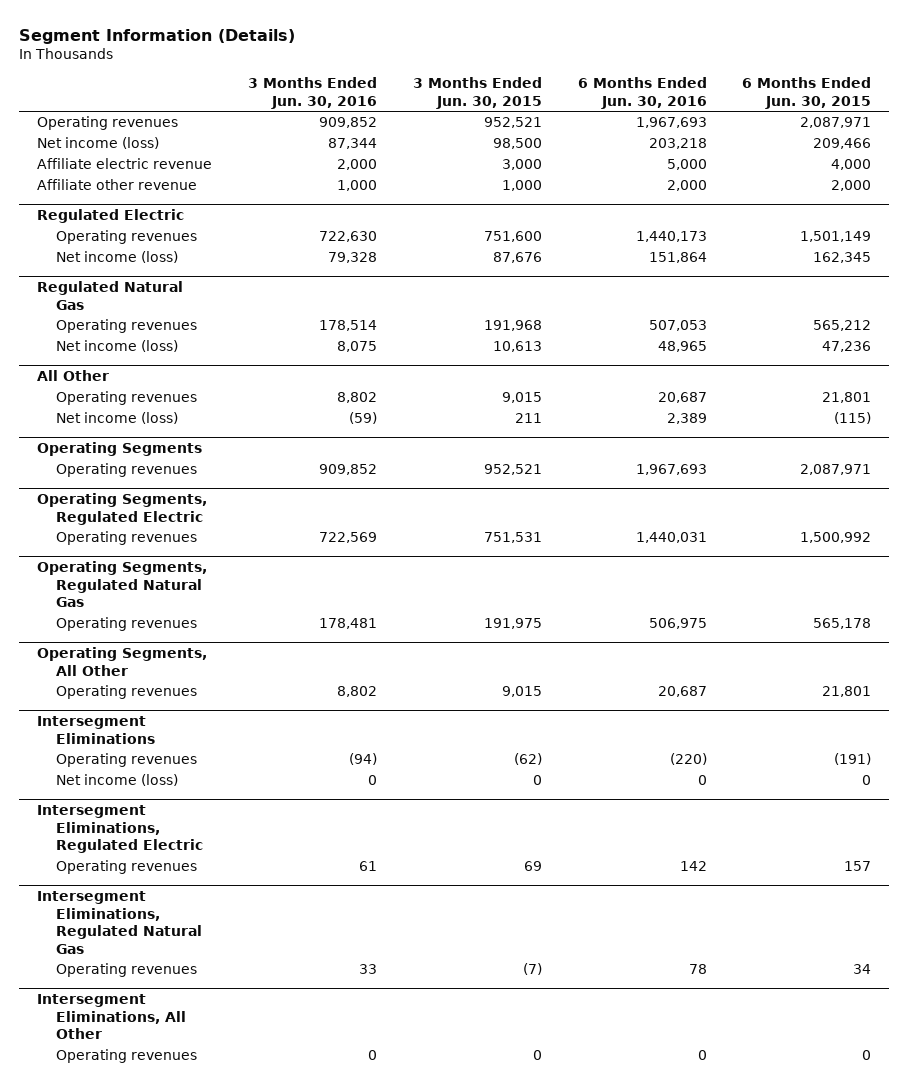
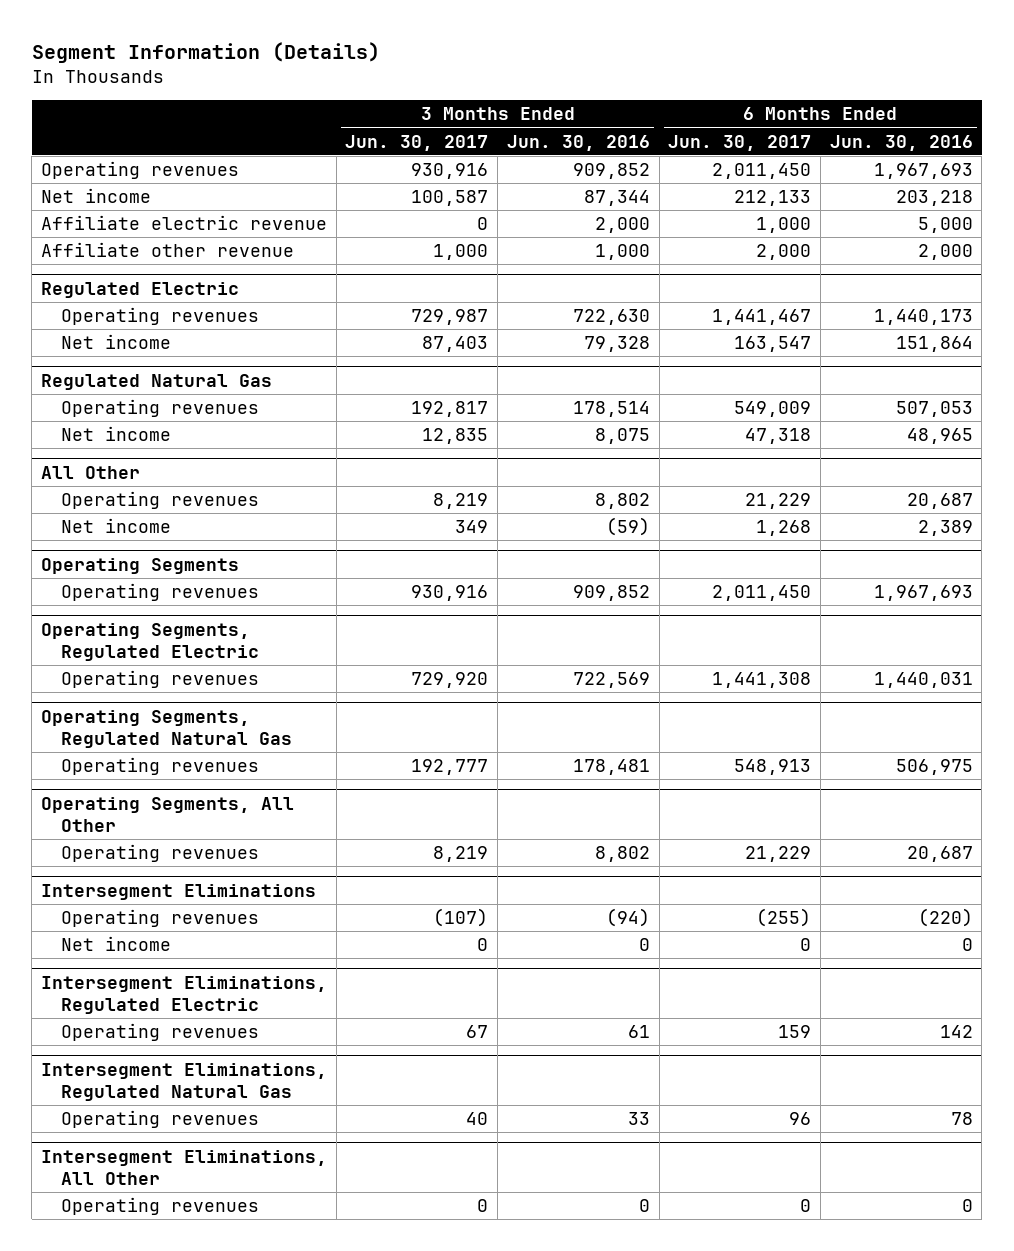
- | 3 Months Ended Jun. 30, 2016 | 3 Months Ended Jun. 30, 2015 | 6 Months Ended Jun. 30, 2016 | 6 Months Ended Jun. 30, 2015
+ | 3 Months Ended Jun. 30, 2017 | 3 Months Ended Jun. 30, 2016 | 6 Months Ended Jun. 30, 2017 | 6 Months Ended Jun. 30, 2016
- Net income (loss) | 87,344 | 98,500 | 203,218 | 209,466
+ Net income | 100,587 | 87,344 | 212,133 | 203,218
@ Regulated Electric
- Net income (loss) | 79,328 | 87,676 | 151,864 | 162,345
+ Net income | 87,403 | 79,328 | 163,547 | 151,864
@ Regulated Natural Gas
- Net income (loss) | 8,075 | 10,613 | 48,965 | 47,236
+ Net income | 12,835 | 8,075 | 47,318 | 48,965
@ All Other
- Net income (loss) | (59) | 211 | 2,389 | (115)
+ Net income | 349 | (59) | 1,268 | 2,389
@ Intersegment Eliminations
- Net income (loss) | 0 | 0 | 0 | 0
+ Net income | 0 | 0 | 0 | 0

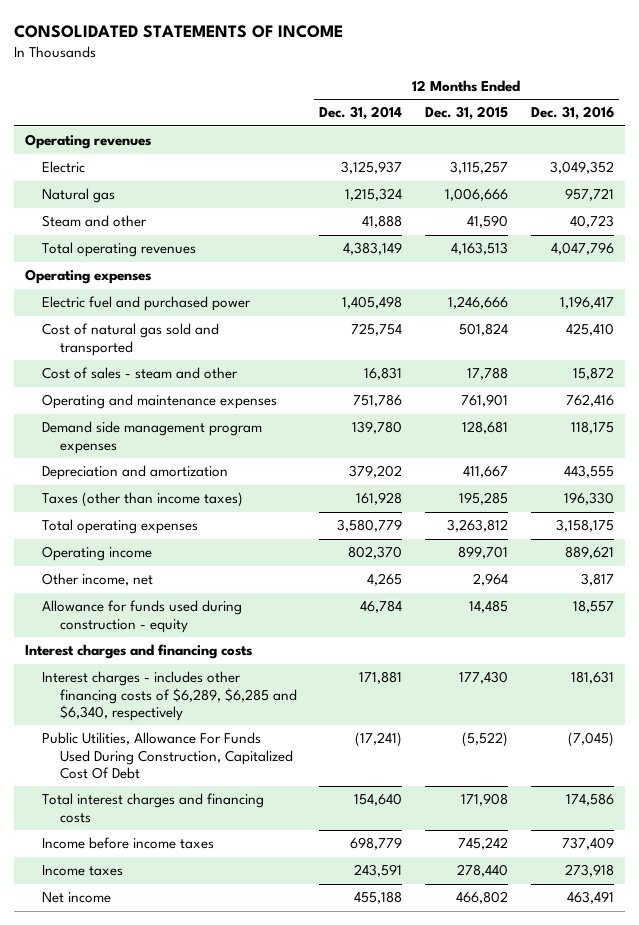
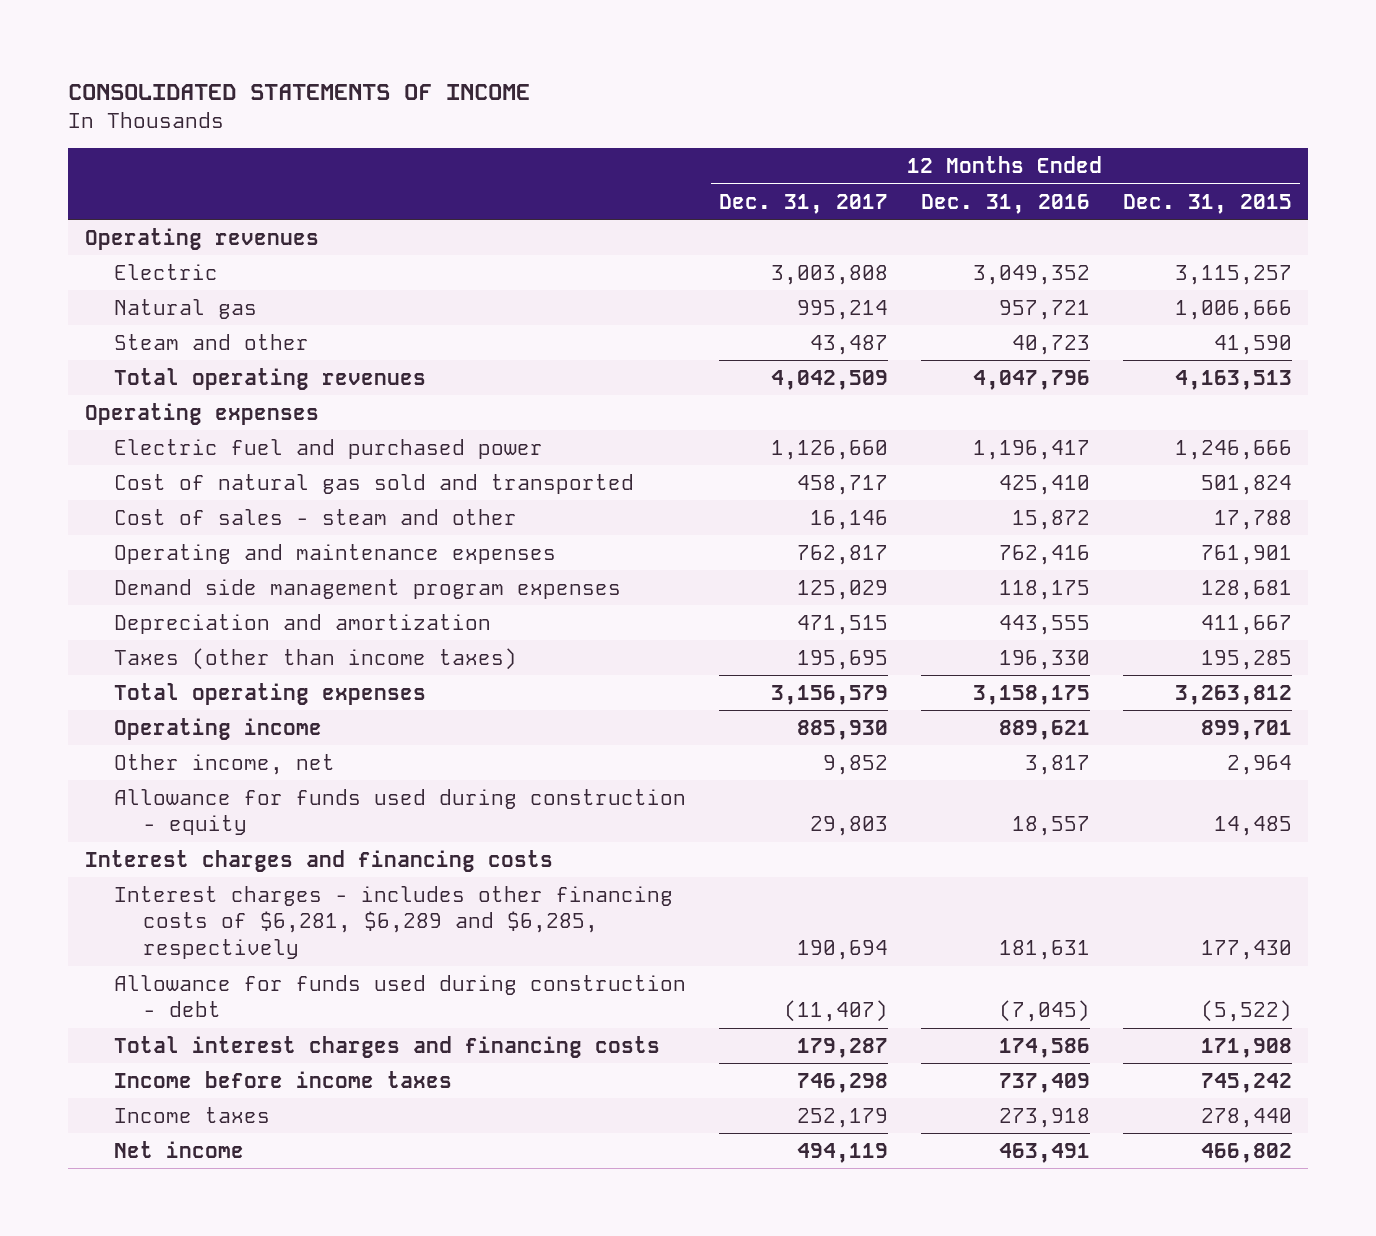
- | 12 Months Ended Dec. 31, 2014 | 12 Months Ended Dec. 31, 2015 | 12 Months Ended Dec. 31, 2016
+ | 12 Months Ended Dec. 31, 2017 | 12 Months Ended Dec. 31, 2016 | 12 Months Ended Dec. 31, 2015
- Interest charges - includes other financing costs of $6,289, $6,285 and $6,340, respectively | 171,881 | 177,430 | 181,631
- Public Utilities, Allowance For Funds Used During Construction, Capitalized Cost Of Debt | (17,241) | (5,522) | (7,045)
+ Interest charges - includes other financing costs of $6,281, $6,289 and $6,285, respectively | 190,694 | 181,631 | 177,430
+ Allowance for funds used during construction - debt | (11,407) | (7,045) | (5,522)

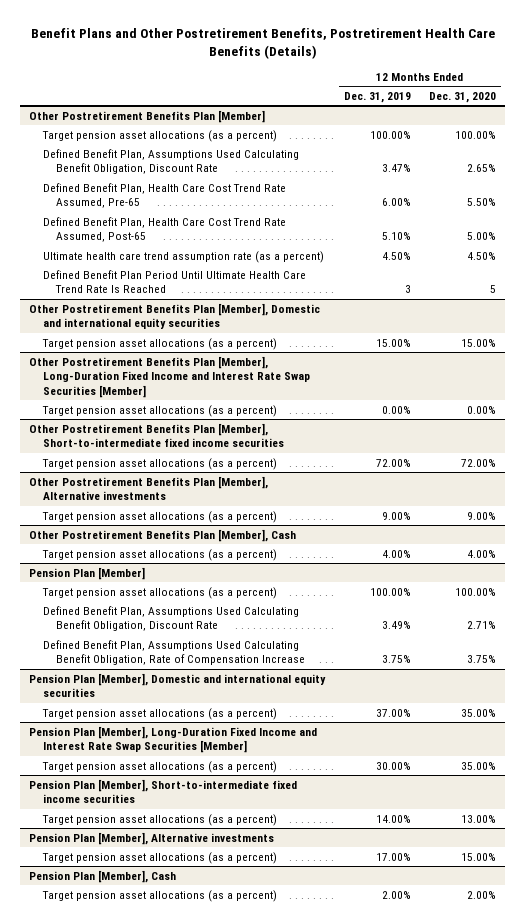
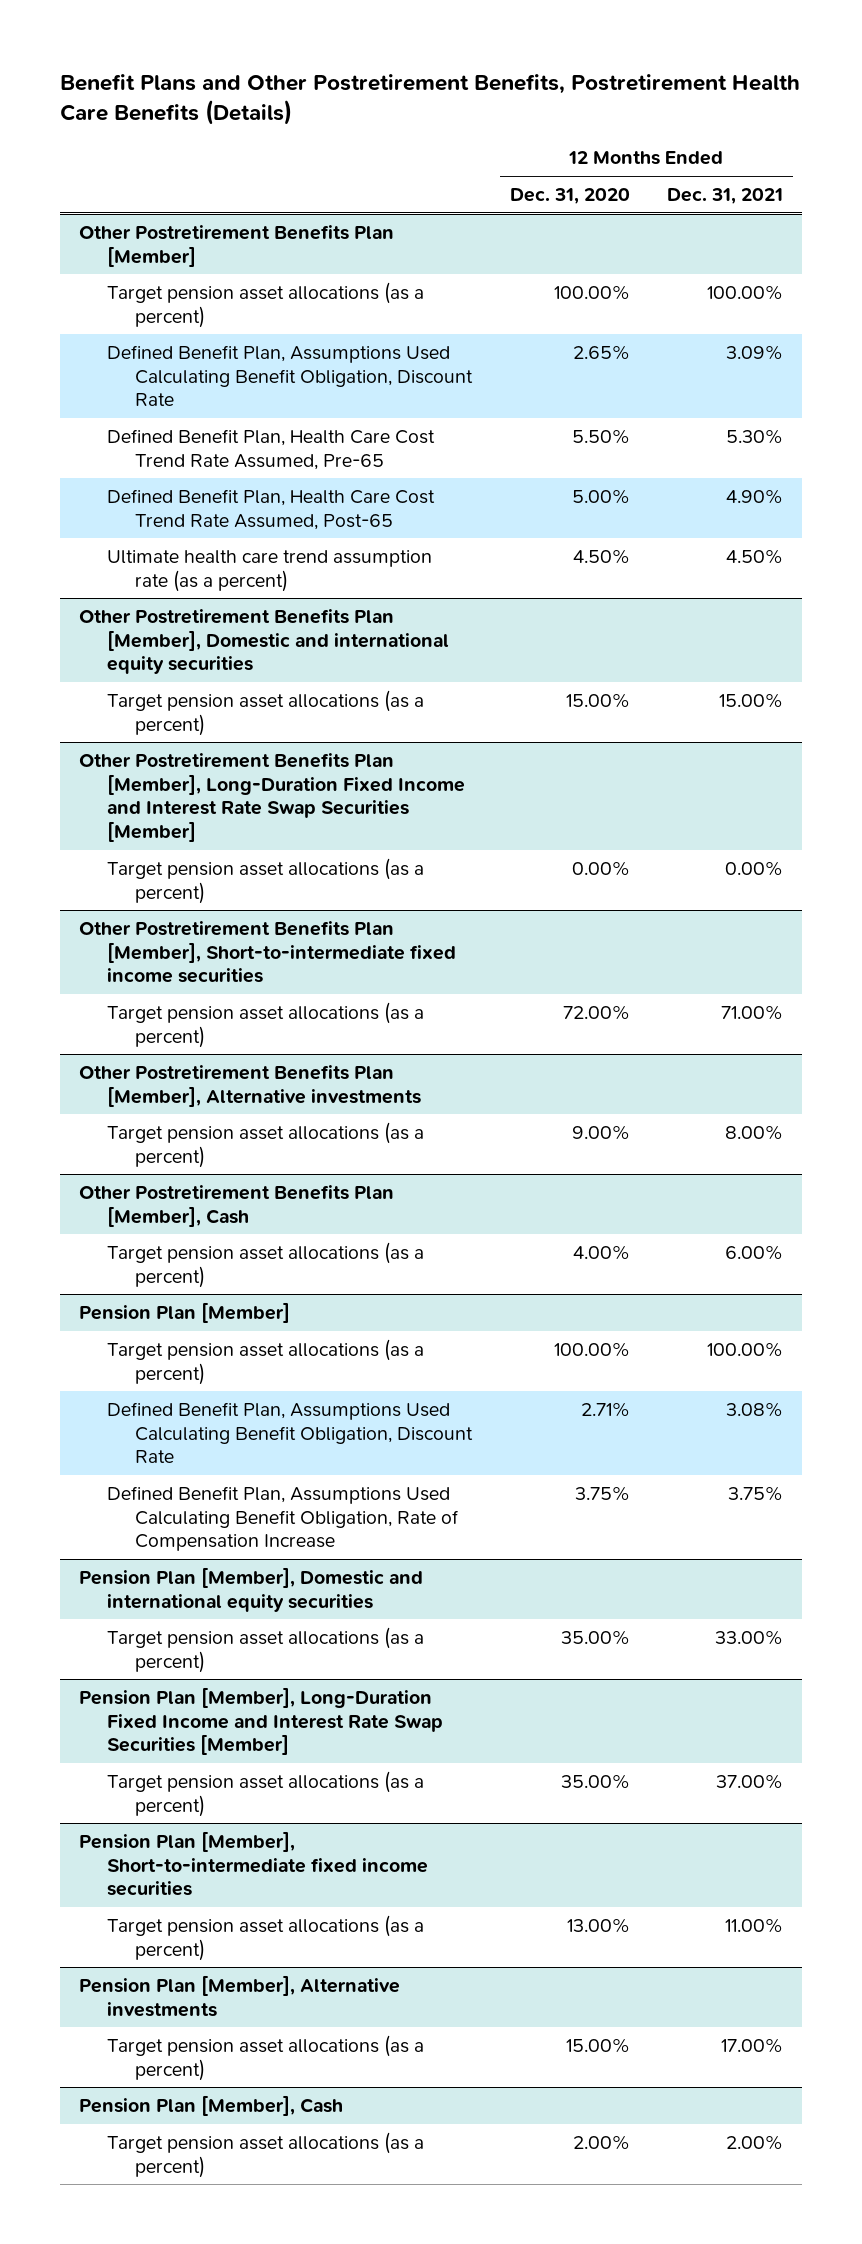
- | 12 Months Ended Dec. 31, 2019 | 12 Months Ended Dec. 31, 2020
+ | 12 Months Ended Dec. 31, 2020 | 12 Months Ended Dec. 31, 2021
@ Other Postretirement Benefits Plan [Member]
- Defined Benefit Plan Period Until Ultimate Health Care Trend Rate Is Reached | 3 | 5

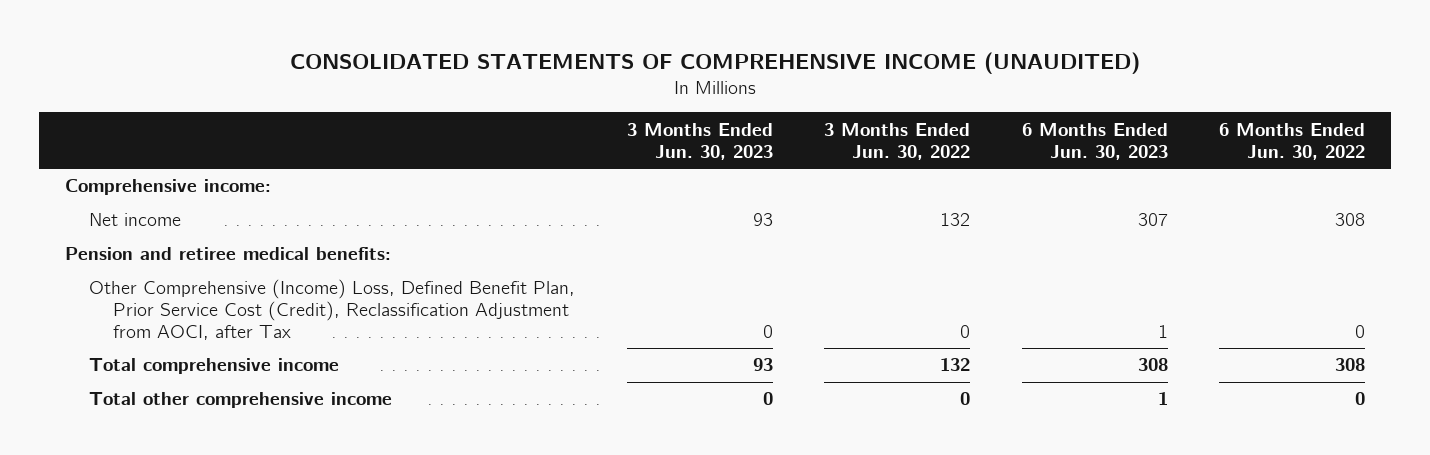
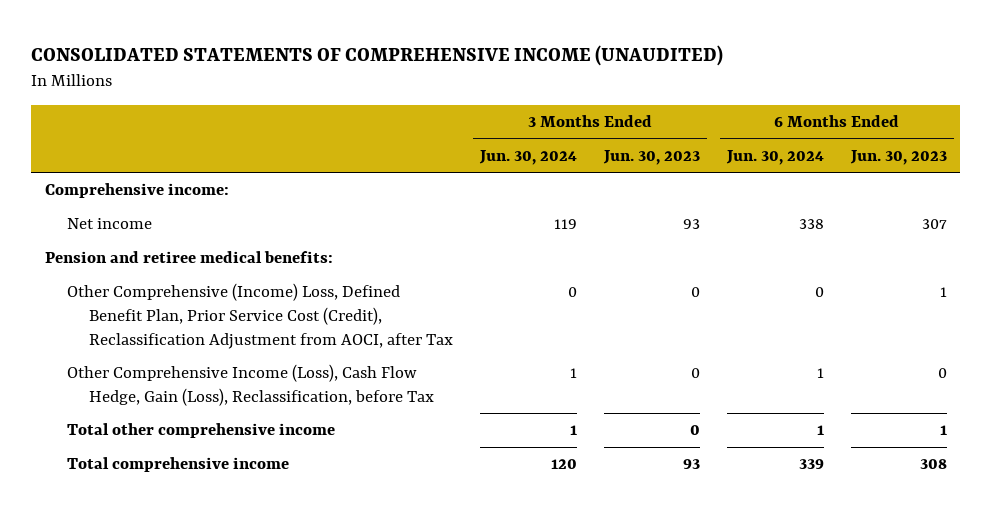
- | 3 Months Ended Jun. 30, 2023 | 3 Months Ended Jun. 30, 2022 | 6 Months Ended Jun. 30, 2023 | 6 Months Ended Jun. 30, 2022
+ | 3 Months Ended Jun. 30, 2024 | 3 Months Ended Jun. 30, 2023 | 6 Months Ended Jun. 30, 2024 | 6 Months Ended Jun. 30, 2023
+ Other Comprehensive Income (Loss), Cash Flow Hedge, Gain (Loss), Reclassification, before Tax | 1 | 0 | 1 | 0
moved down: Total comprehensive income | 120 | 93 | 339 | 308

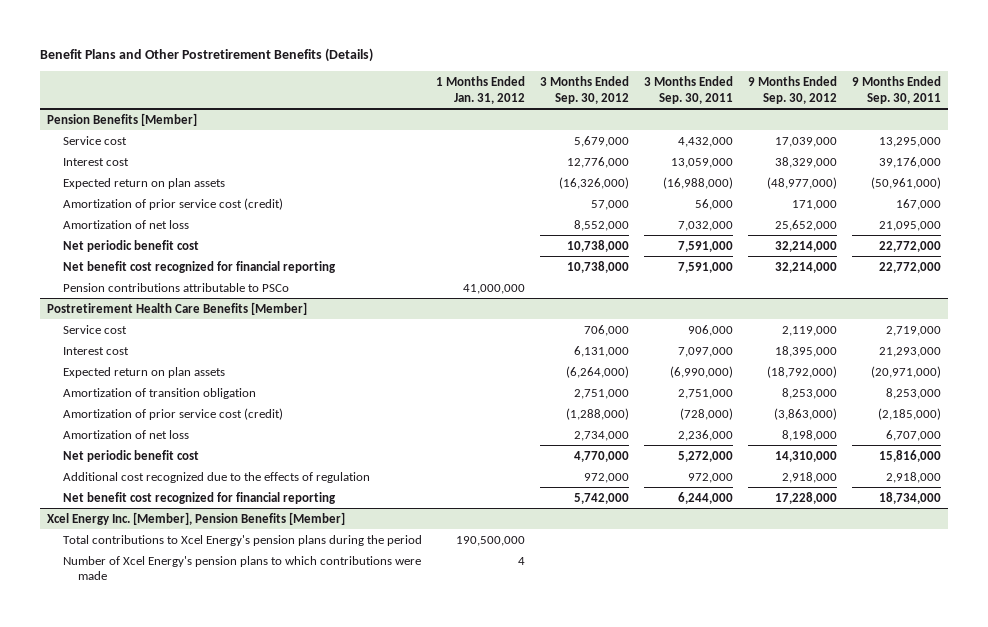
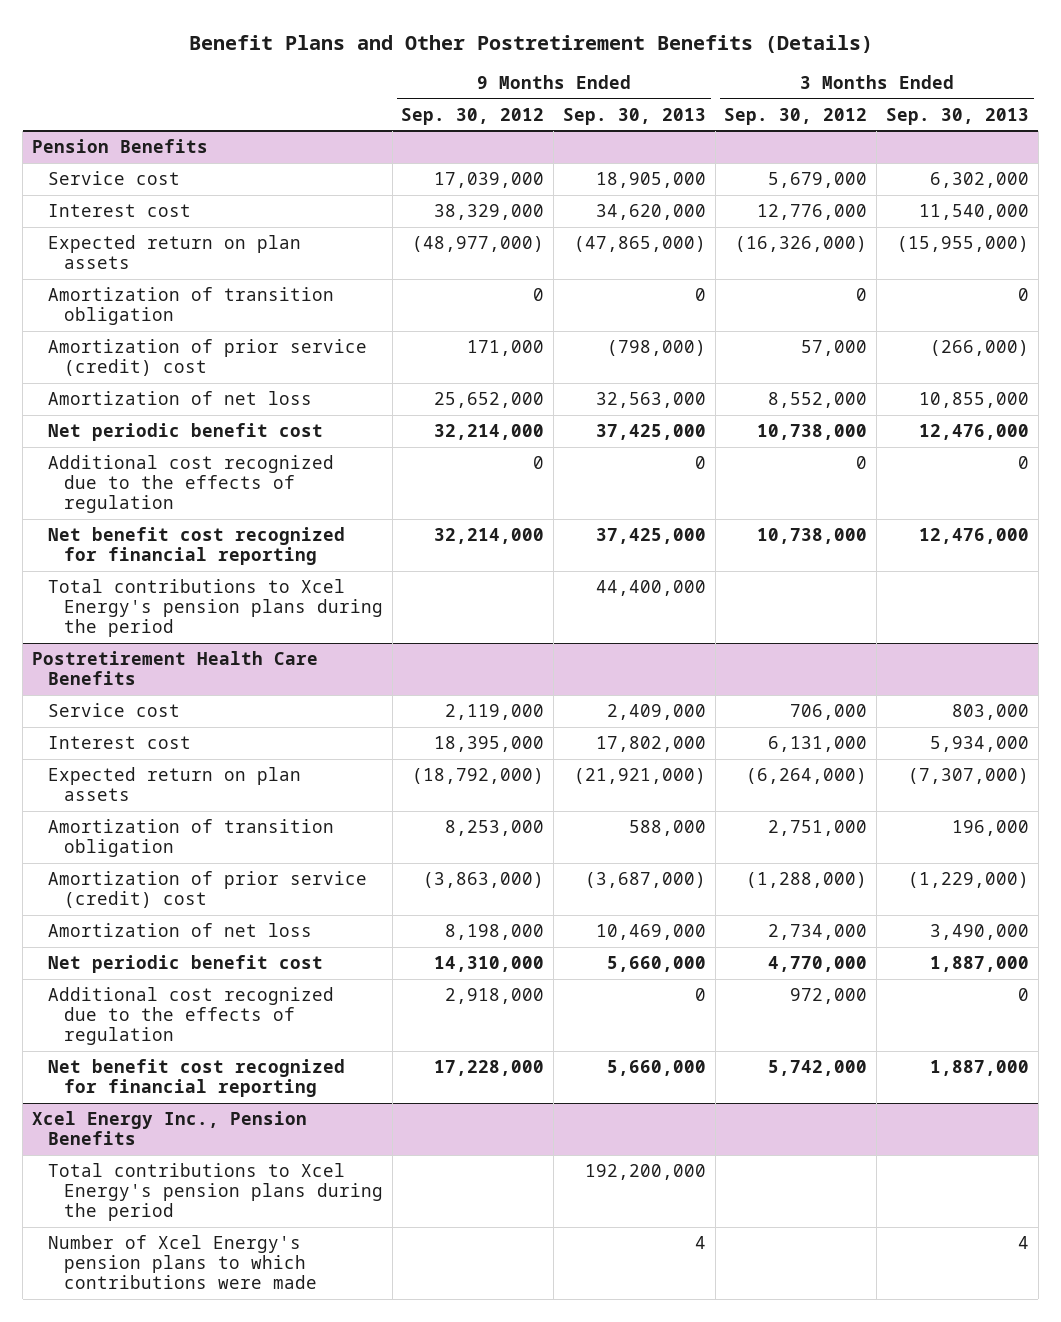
- | 1 Months Ended Jan. 31, 2012 | 3 Months Ended Sep. 30, 2012 | 3 Months Ended Sep. 30, 2011 | 9 Months Ended Sep. 30, 2012 | 9 Months Ended Sep. 30, 2011
+ | 9 Months Ended Sep. 30, 2012 | 9 Months Ended Sep. 30, 2013 | 3 Months Ended Sep. 30, 2012 | 3 Months Ended Sep. 30, 2013
- Pension Benefits [Member]
+ Pension Benefits
- Amortization of prior service cost (credit) | | 57,000 | 56,000 | 171,000 | 167,000
+ Amortization of transition obligation | 0 | 0 | 0 | 0
+ Amortization of prior service (credit) cost | 171,000 | (798,000) | 57,000 | (266,000)
+ Additional cost recognized due to the effects of regulation | 0 | 0 | 0 | 0
- Pension contributions attributable to PSCo | 41,000,000 | | | |
- Postretirement Health Care Benefits [Member]
+ Total contributions to Xcel Energy's pension plans during the period | | 44,400,000 | |
+ Postretirement Health Care Benefits
- Amortization of prior service cost (credit) | | (1,288,000) | (728,000) | (3,863,000) | (2,185,000)
+ Amortization of prior service (credit) cost | (3,863,000) | (3,687,000) | (1,288,000) | (1,229,000)
- Xcel Energy Inc. [Member], Pension Benefits [Member]
+ Xcel Energy Inc., Pension Benefits

